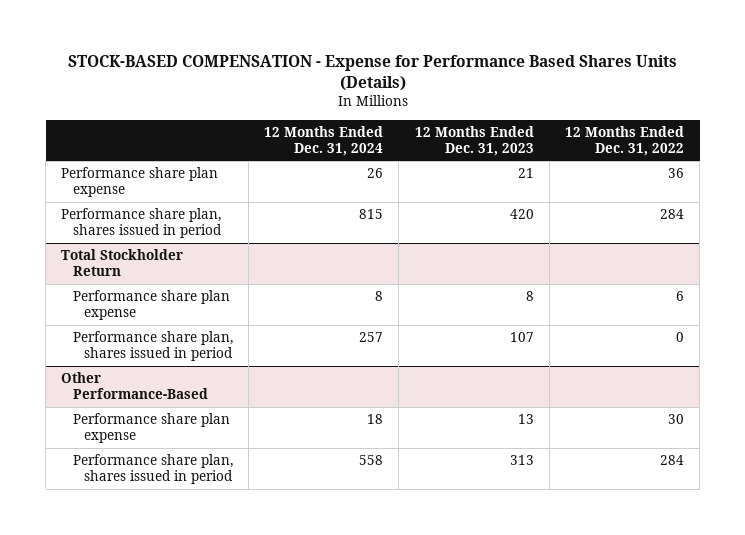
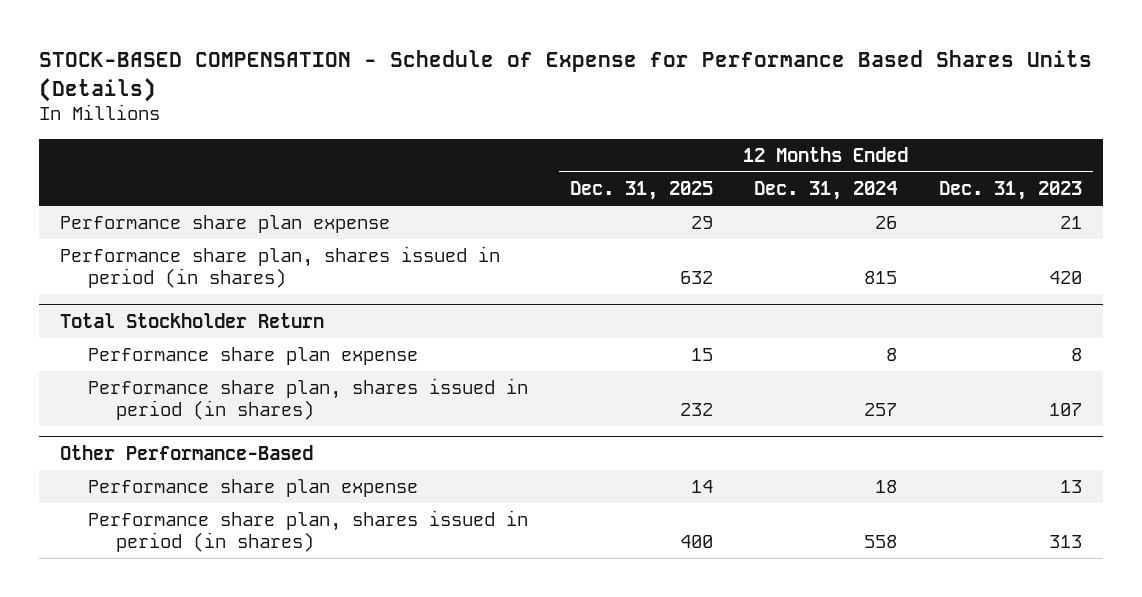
- STOCK-BASED COMPENSATION - Expense for Performance Based Shares Units (Details)
+ STOCK-BASED COMPENSATION - Schedule of Expense for Performance Based Shares Units (Details)
- | 12 Months Ended Dec. 31, 2024 | 12 Months Ended Dec. 31, 2023 | 12 Months Ended Dec. 31, 2022
+ | 12 Months Ended Dec. 31, 2025 | 12 Months Ended Dec. 31, 2024 | 12 Months Ended Dec. 31, 2023
- Performance share plan, shares issued in period | 815 | 420 | 284
+ Performance share plan, shares issued in period (in shares) | 632 | 815 | 420
@ Total Stockholder Return
- Performance share plan, shares issued in period | 257 | 107 | 0
+ Performance share plan, shares issued in period (in shares) | 232 | 257 | 107
@ Other Performance-Based
- Performance share plan, shares issued in period | 558 | 313 | 284
+ Performance share plan, shares issued in period (in shares) | 400 | 558 | 313

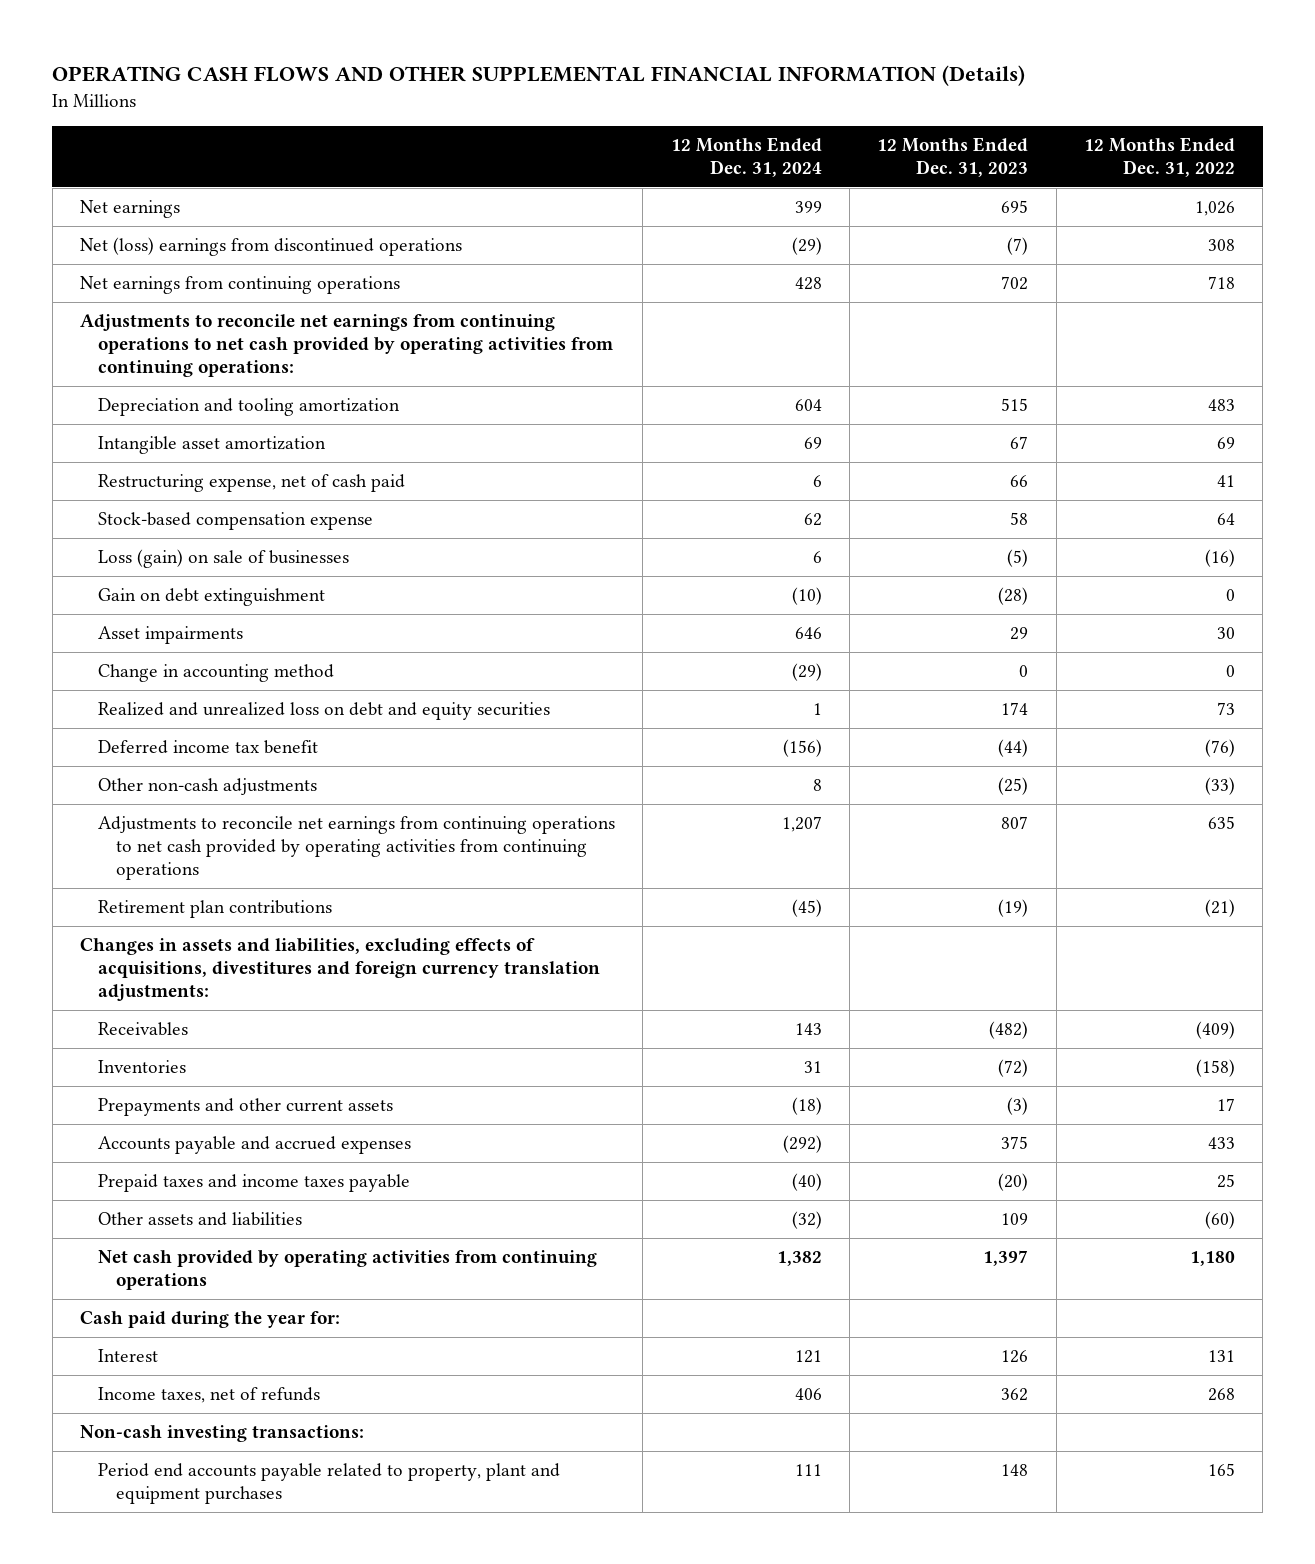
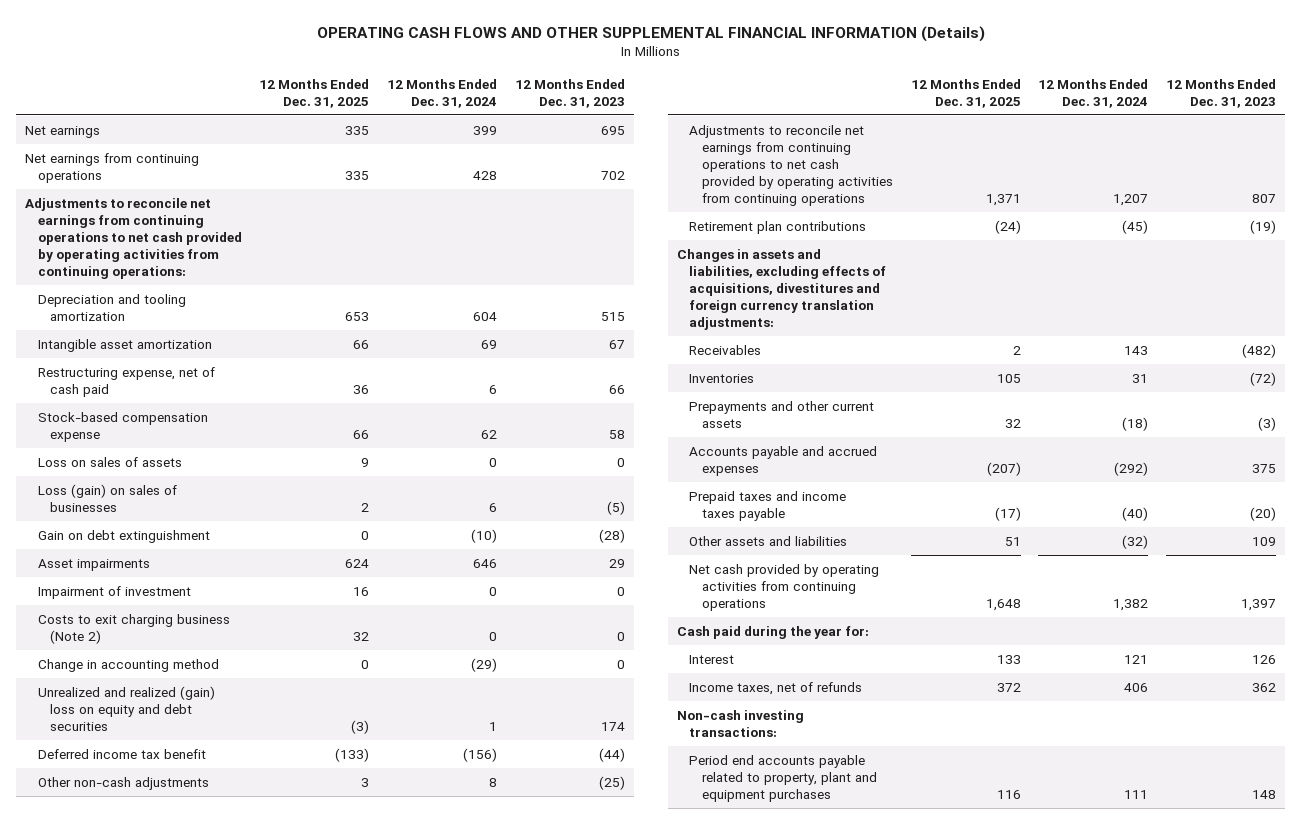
- | 12 Months Ended Dec. 31, 2024 | 12 Months Ended Dec. 31, 2023 | 12 Months Ended Dec. 31, 2022
+ | 12 Months Ended Dec. 31, 2025 | 12 Months Ended Dec. 31, 2024 | 12 Months Ended Dec. 31, 2023
- Net (loss) earnings from discontinued operations | (29) | (7) | 308
- Loss (gain) on sale of businesses | 6 | (5) | (16)
+ Loss on sales of assets | 9 | 0 | 0
+ Loss (gain) on sales of businesses | 2 | 6 | (5)
+ Impairment of investment | 16 | 0 | 0
+ Costs to exit charging business (Note 2) | 32 | 0 | 0
- Realized and unrealized loss on debt and equity securities | 1 | 174 | 73
+ Unrealized and realized (gain) loss on equity and debt securities | (3) | 1 | 174

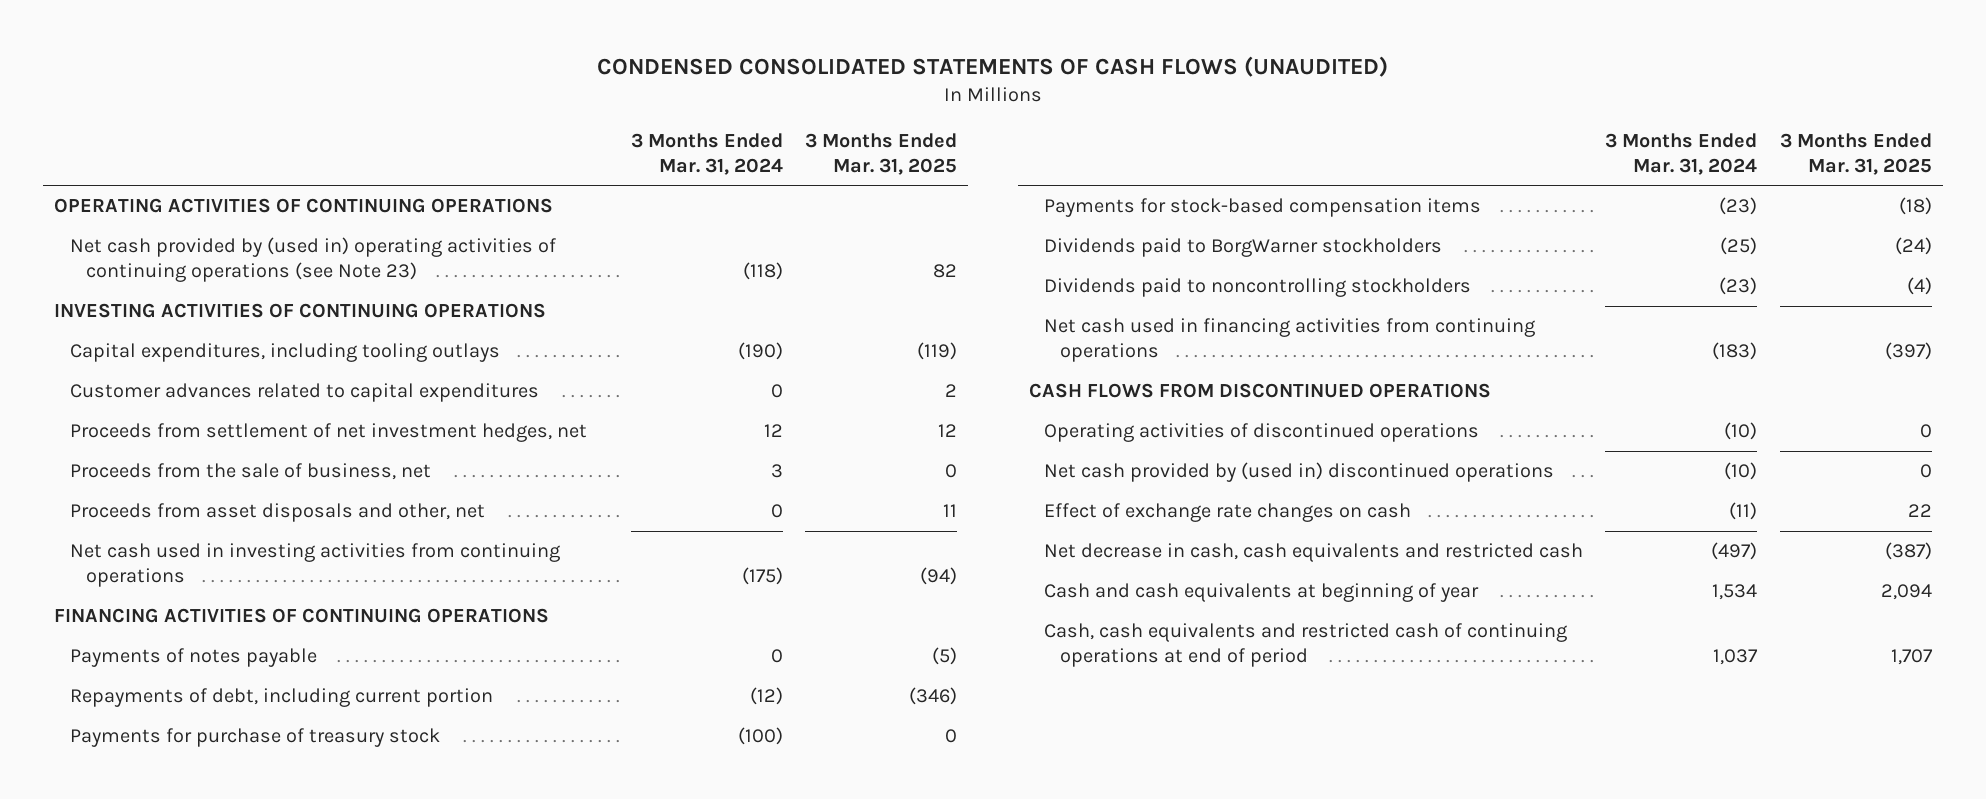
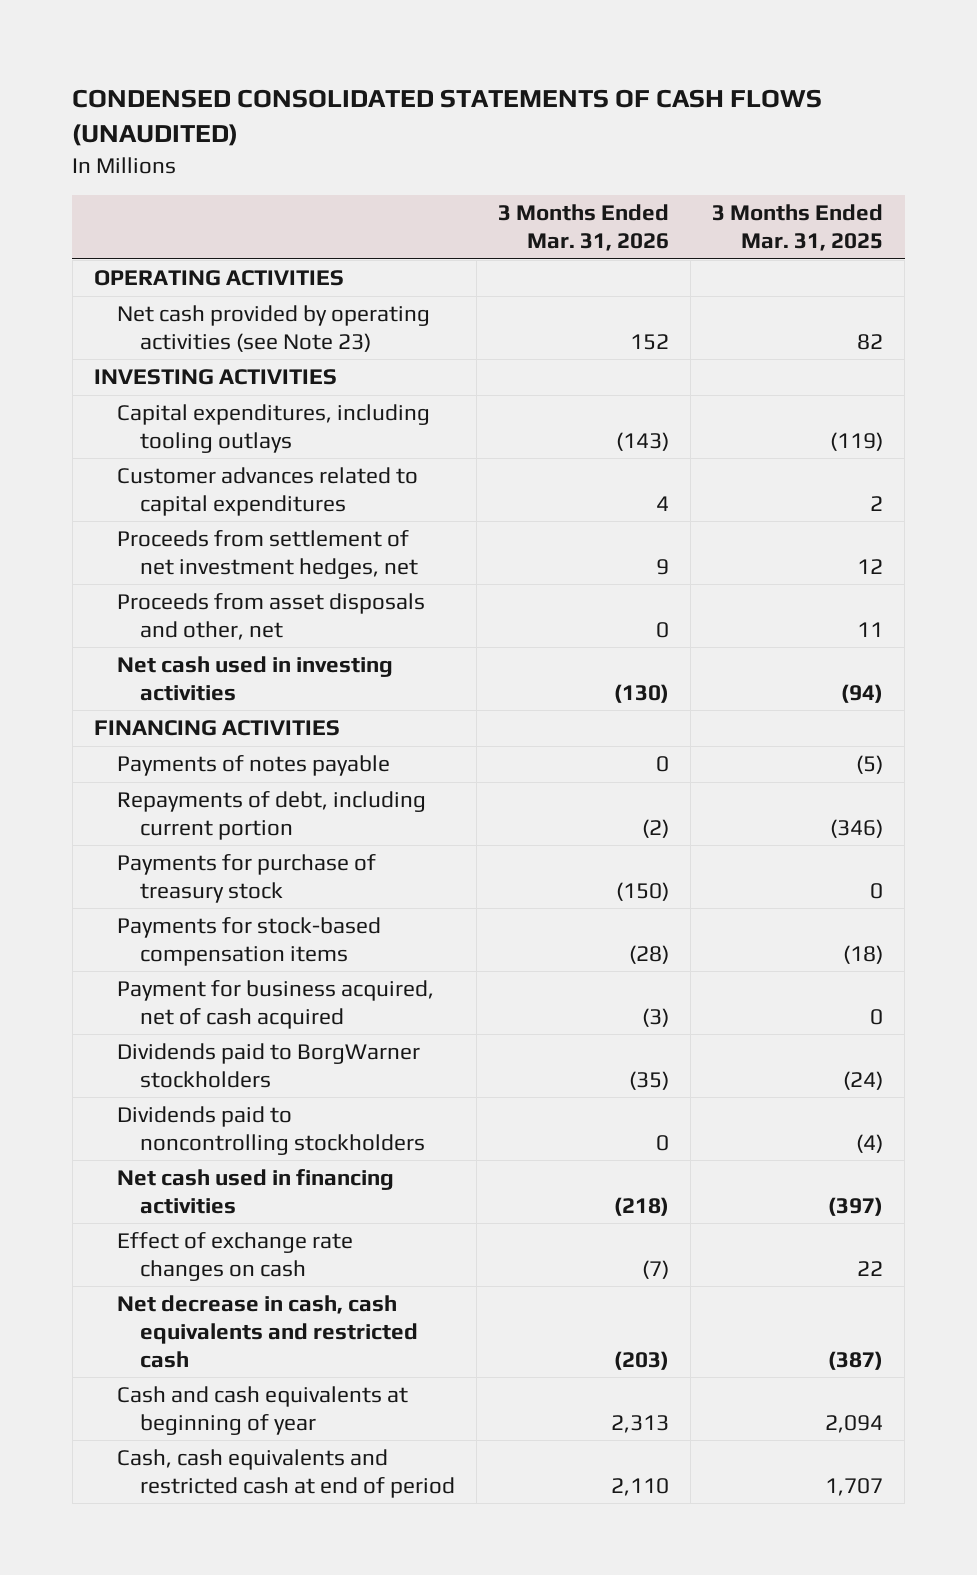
- | 3 Months Ended Mar. 31, 2024 | 3 Months Ended Mar. 31, 2025
+ | 3 Months Ended Mar. 31, 2026 | 3 Months Ended Mar. 31, 2025
- OPERATING ACTIVITIES OF CONTINUING OPERATIONS
- Net cash provided by (used in) operating activities of continuing operations (see Note 23) | (118) | 82
- INVESTING ACTIVITIES OF CONTINUING OPERATIONS
+ OPERATING ACTIVITIES
+ Net cash provided by operating activities (see Note 23) | 152 | 82
+ INVESTING ACTIVITIES
- Proceeds from the sale of business, net | 3 | 0
- Net cash used in investing activities from continuing operations | (175) | (94)
- FINANCING ACTIVITIES OF CONTINUING OPERATIONS
+ Net cash used in investing activities | (130) | (94)
+ FINANCING ACTIVITIES
+ Payment for business acquired, net of cash acquired | (3) | 0
- Net cash used in financing activities from continuing operations | (183) | (397)
- CASH FLOWS FROM DISCONTINUED OPERATIONS
- Operating activities of discontinued operations | (10) | 0
- Net cash provided by (used in) discontinued operations | (10) | 0
+ Net cash used in financing activities | (218) | (397)
- Cash, cash equivalents and restricted cash of continuing operations at end of period | 1,037 | 1,707
+ Cash, cash equivalents and restricted cash at end of period | 2,110 | 1,707

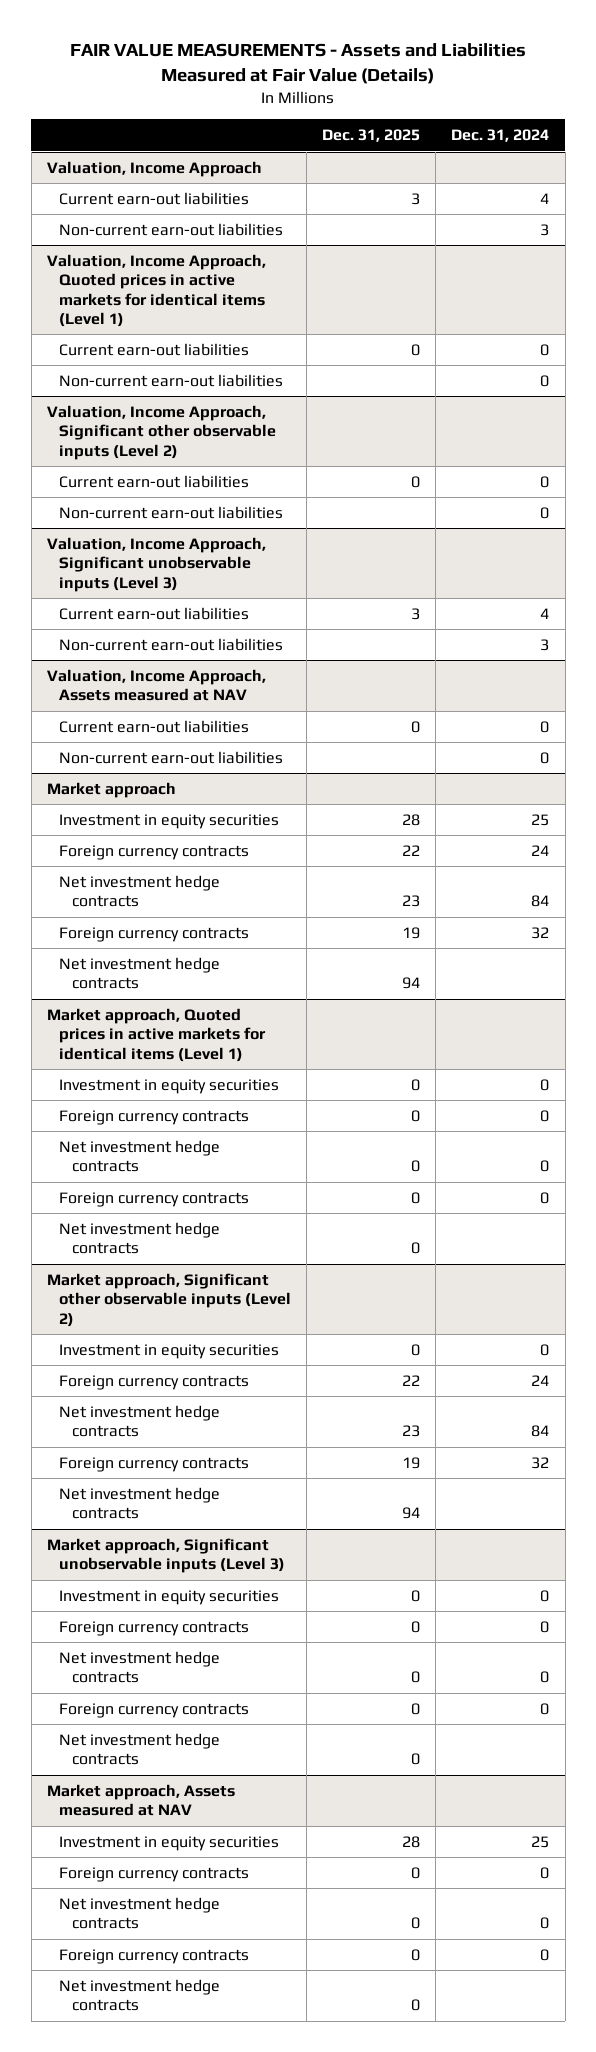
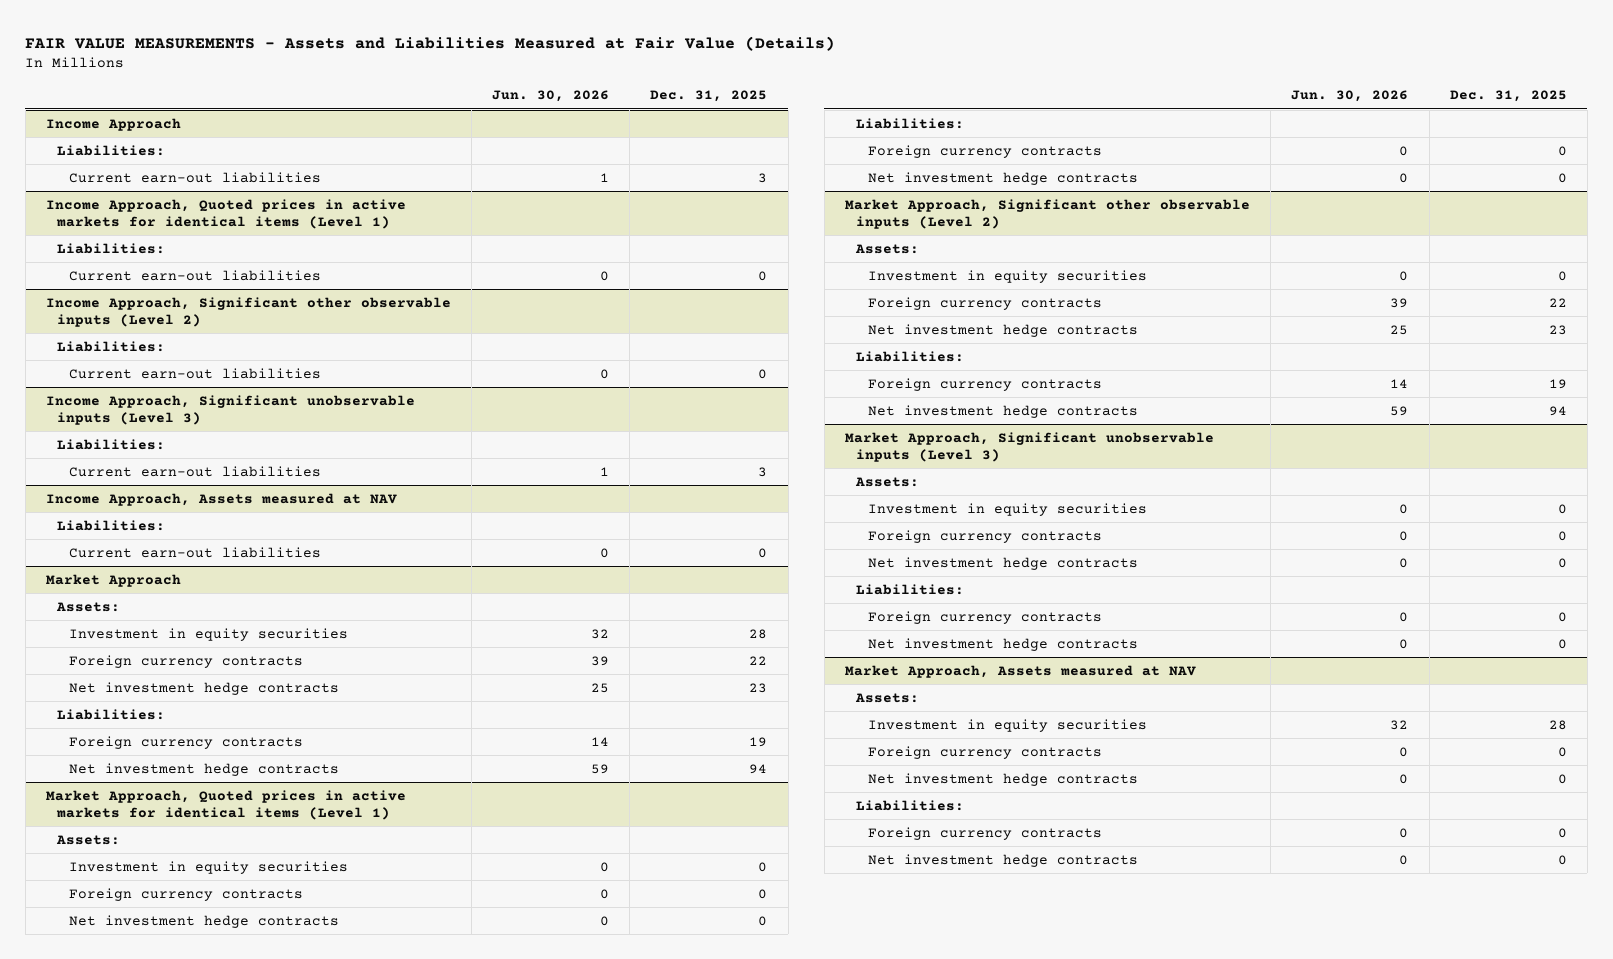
- | Dec. 31, 2025 | Dec. 31, 2024
+ | Jun. 30, 2026 | Dec. 31, 2025
- Valuation, Income Approach
+ Income Approach
+ Liabilities:
- Non-current earn-out liabilities | | 3
- Valuation, Income Approach, Quoted prices in active markets for identical items (Level 1)
+ Income Approach, Quoted prices in active markets for identical items (Level 1)
+ Liabilities:
- Non-current earn-out liabilities | | 0
- Valuation, Income Approach, Significant other observable inputs (Level 2)
+ Income Approach, Significant other observable inputs (Level 2)
+ Liabilities:
- Non-current earn-out liabilities | | 0
- Valuation, Income Approach, Significant unobservable inputs (Level 3)
+ Income Approach, Significant unobservable inputs (Level 3)
+ Liabilities:
- Non-current earn-out liabilities | | 3
- Valuation, Income Approach, Assets measured at NAV
+ Income Approach, Assets measured at NAV
+ Liabilities:
- Non-current earn-out liabilities | | 0
- Market approach
+ Market Approach
+ Assets:
+ Liabilities:
- Market approach, Quoted prices in active markets for identical items (Level 1)
+ Market Approach, Quoted prices in active markets for identical items (Level 1)
+ Assets:
+ Liabilities:
- Market approach, Significant other observable inputs (Level 2)
+ Market Approach, Significant other observable inputs (Level 2)
+ Assets:
+ Liabilities:
- Market approach, Significant unobservable inputs (Level 3)
+ Market Approach, Significant unobservable inputs (Level 3)
+ Assets:
+ Liabilities:
- Market approach, Assets measured at NAV
+ Market Approach, Assets measured at NAV
+ Assets:
+ Liabilities:

